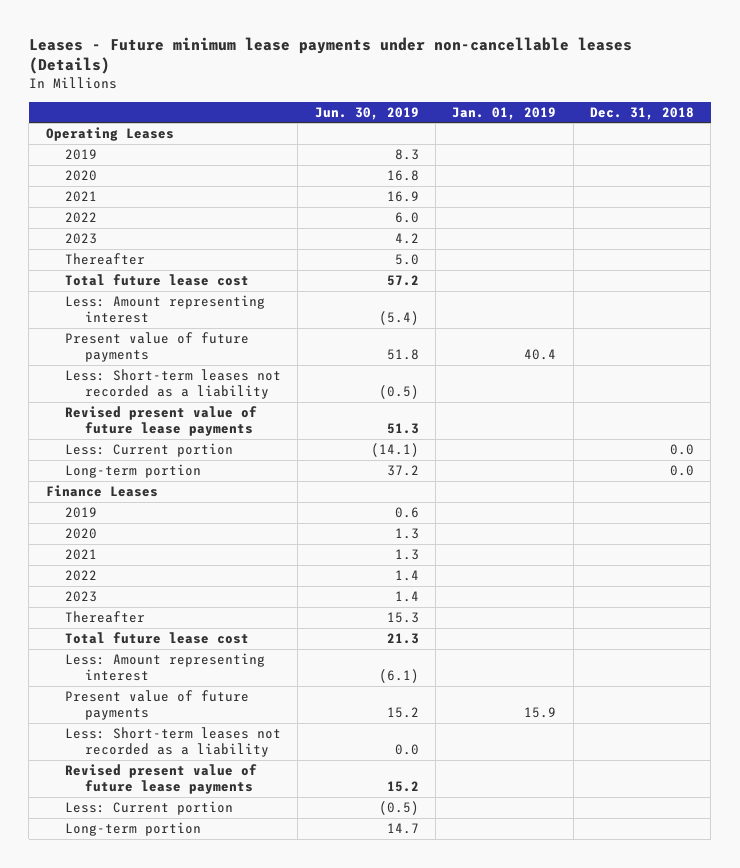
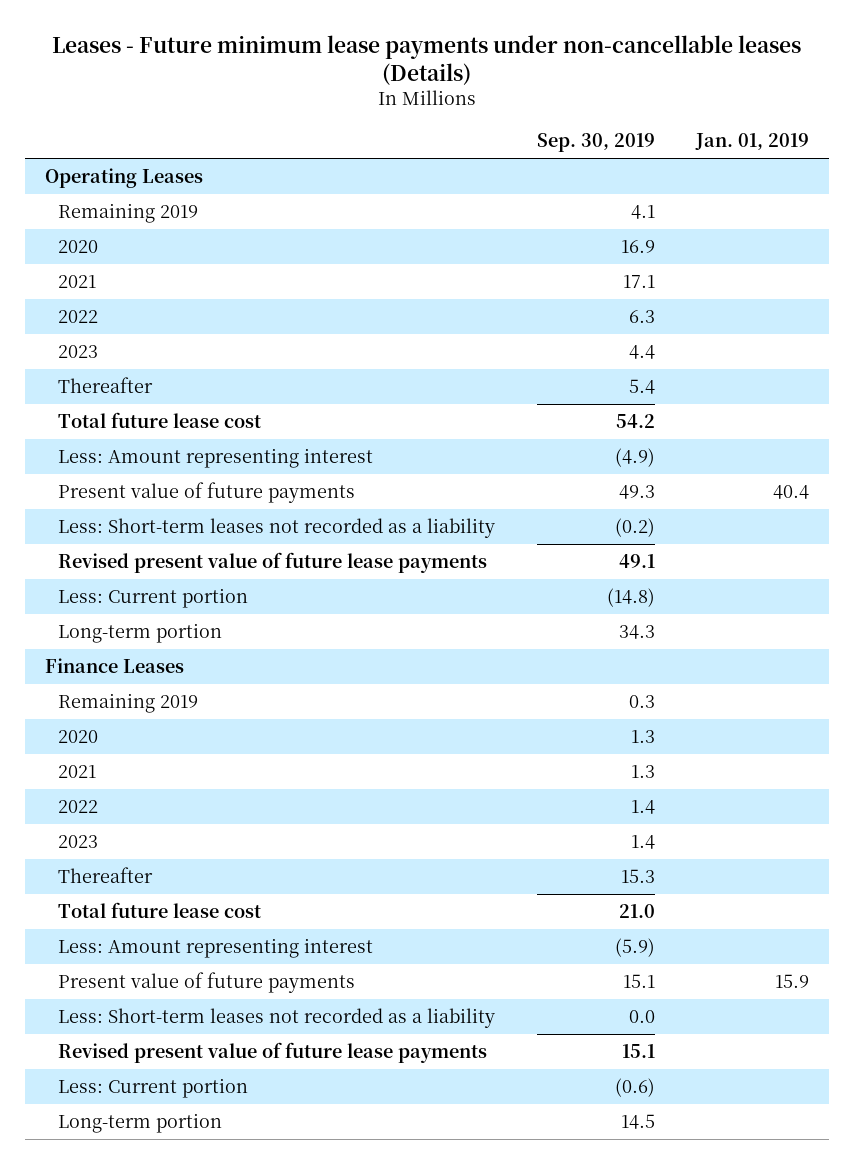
- | Jun. 30, 2019 | Jan. 01, 2019 | Dec. 31, 2018
+ | Sep. 30, 2019 | Jan. 01, 2019
- 2019 | 8.3 | |
+ Remaining 2019 | 4.1 |
- 2019 | 0.6 | |
+ Remaining 2019 | 0.3 |

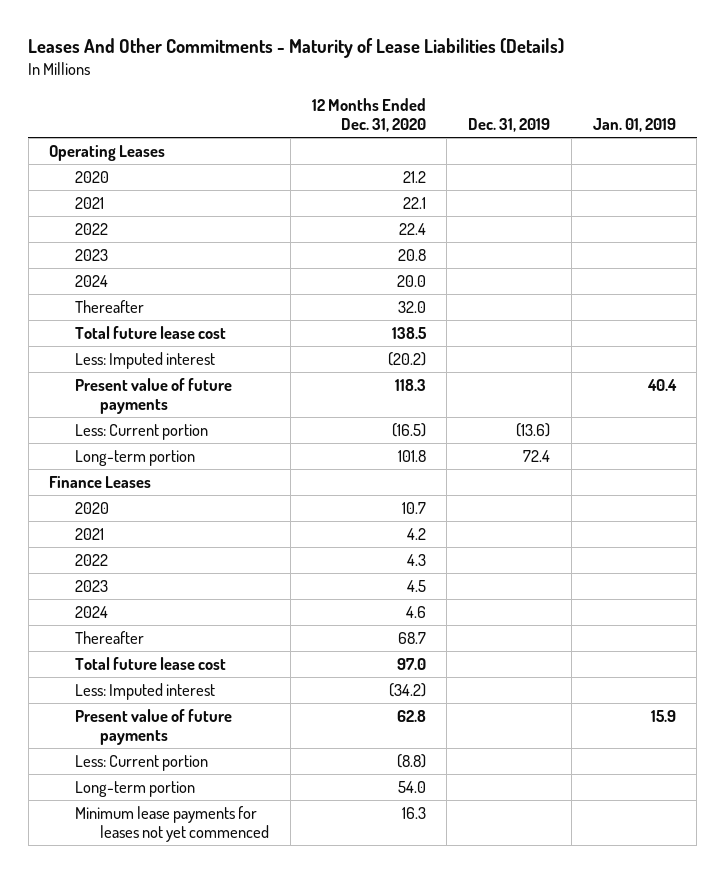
- Leases - Future minimum lease payments under non-cancellable leases (Details)
+ Leases And Other Commitments - Maturity of Lease Liabilities (Details)
- | Sep. 30, 2019 | Jan. 01, 2019
+ | 12 Months Ended Dec. 31, 2020 | Dec. 31, 2019 | Jan. 01, 2019
- Remaining 2019 | 4.1 |
+ 2024 | 20.0 | |
- Less: Amount representing interest | (4.9) |
+ Less: Imputed interest | (20.2) | |
- Less: Short-term leases not recorded as a liability | (0.2) |
- Revised present value of future lease payments | 49.1 |
- Remaining 2019 | 0.3 |
+ 2024 | 4.6 | |
- Less: Amount representing interest | (5.9) |
+ Less: Imputed interest | (34.2) | |
- Less: Short-term leases not recorded as a liability | 0.0 |
- Revised present value of future lease payments | 15.1 |
+ Minimum lease payments for leases not yet commenced | 16.3 | |

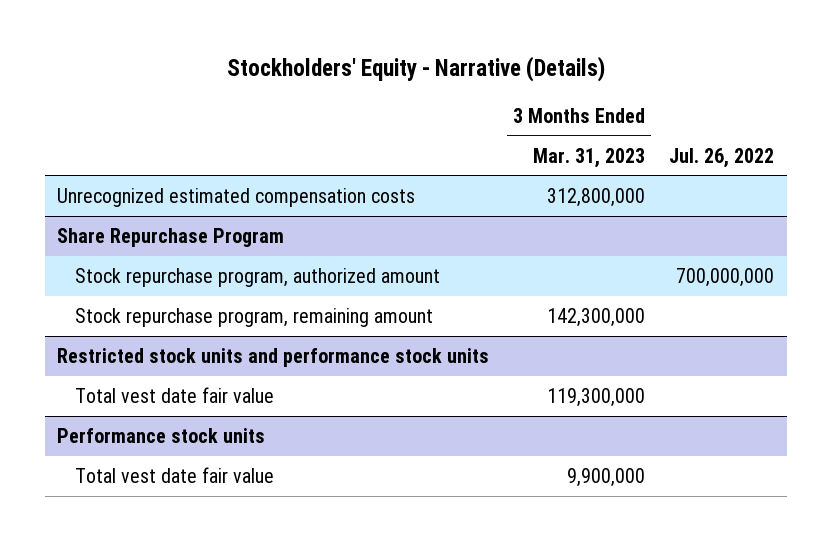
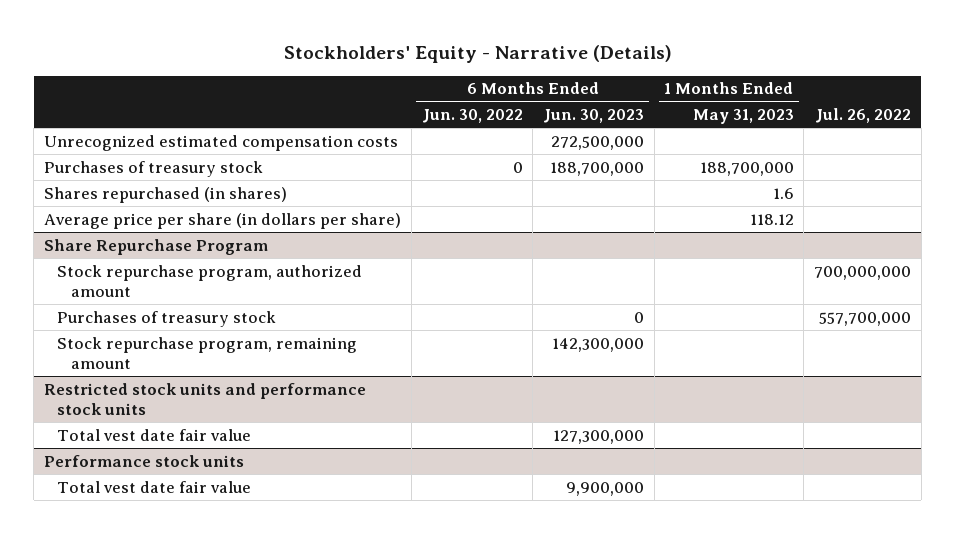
- | 3 Months Ended Mar. 31, 2023 | Jul. 26, 2022
+ | 6 Months Ended Jun. 30, 2022 | 6 Months Ended Jun. 30, 2023 | 1 Months Ended May 31, 2023 | Jul. 26, 2022
+ Purchases of treasury stock | 0 | 188,700,000 | 188,700,000 |
+ Shares repurchased (in shares) | | | 1.6 |
+ Average price per share (in dollars per share) | | | 118.12 |
@ Share Repurchase Program
+ Purchases of treasury stock | | 0 | | 557,700,000

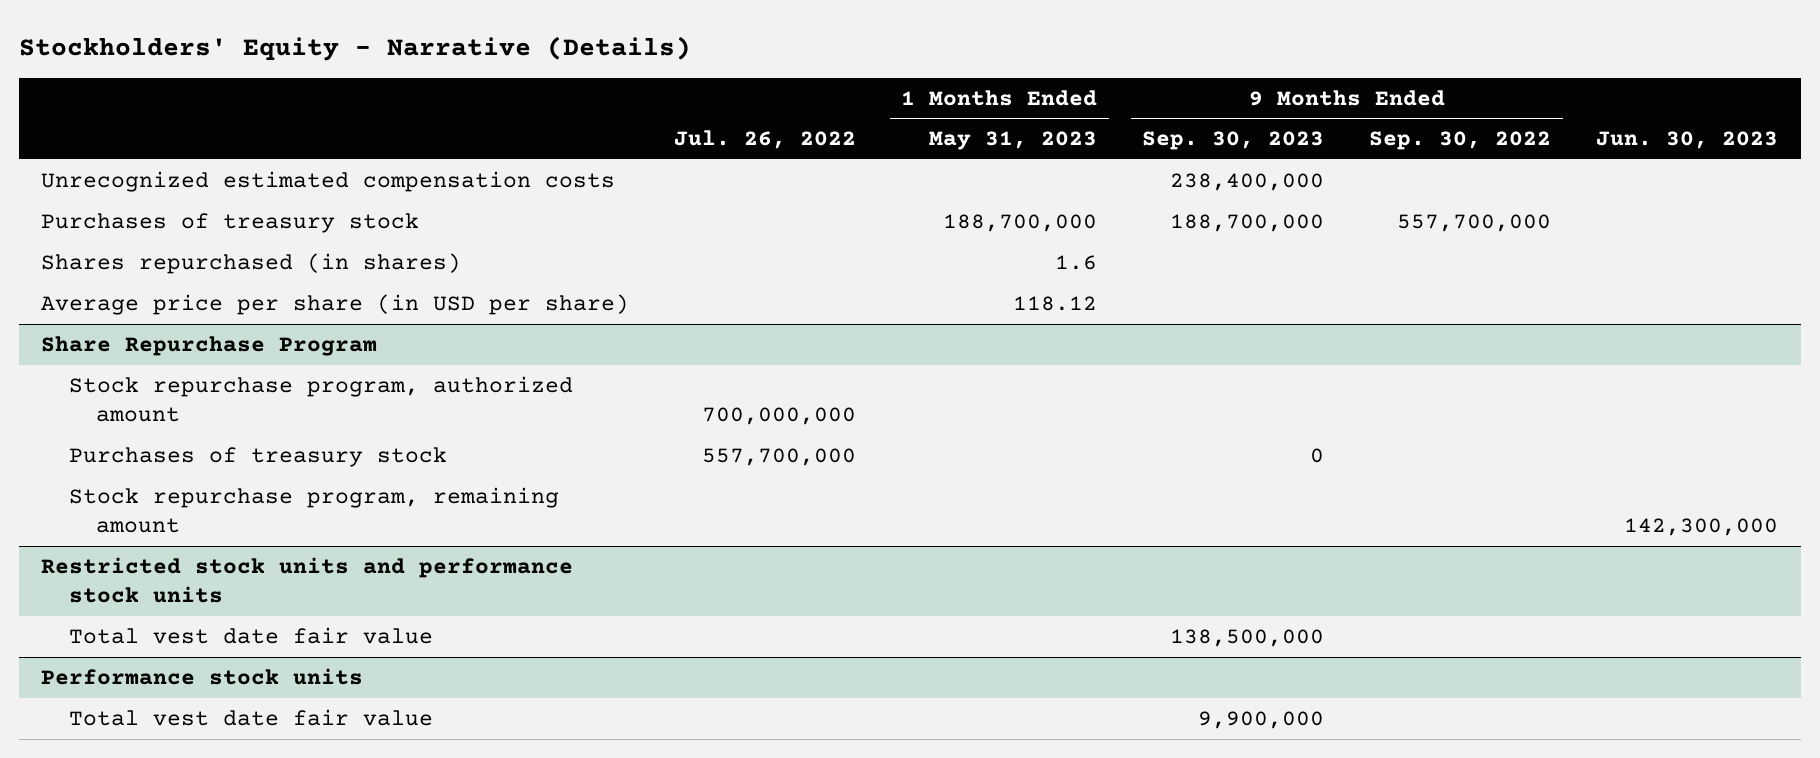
- | 6 Months Ended Jun. 30, 2022 | 6 Months Ended Jun. 30, 2023 | 1 Months Ended May 31, 2023 | Jul. 26, 2022
+ | Jul. 26, 2022 | 1 Months Ended May 31, 2023 | 9 Months Ended Sep. 30, 2023 | 9 Months Ended Sep. 30, 2022 | Jun. 30, 2023
- Average price per share (in dollars per share) | | | 118.12 |
+ Average price per share (in USD per share) | | 118.12 | | |

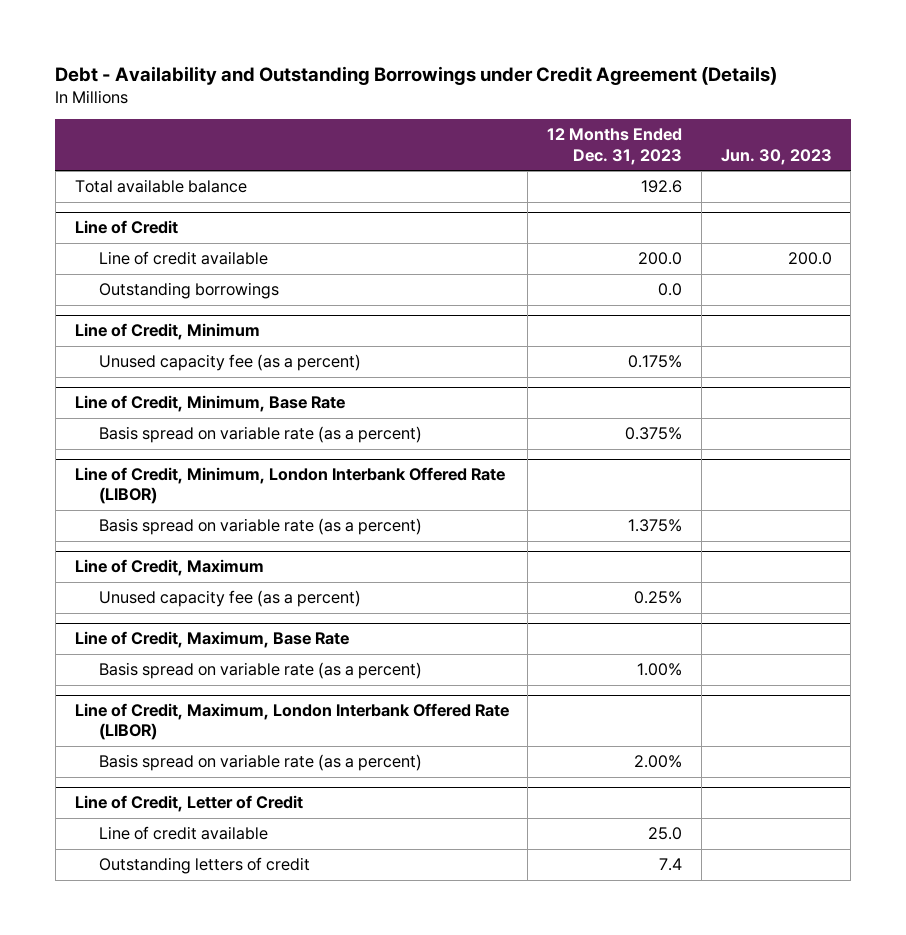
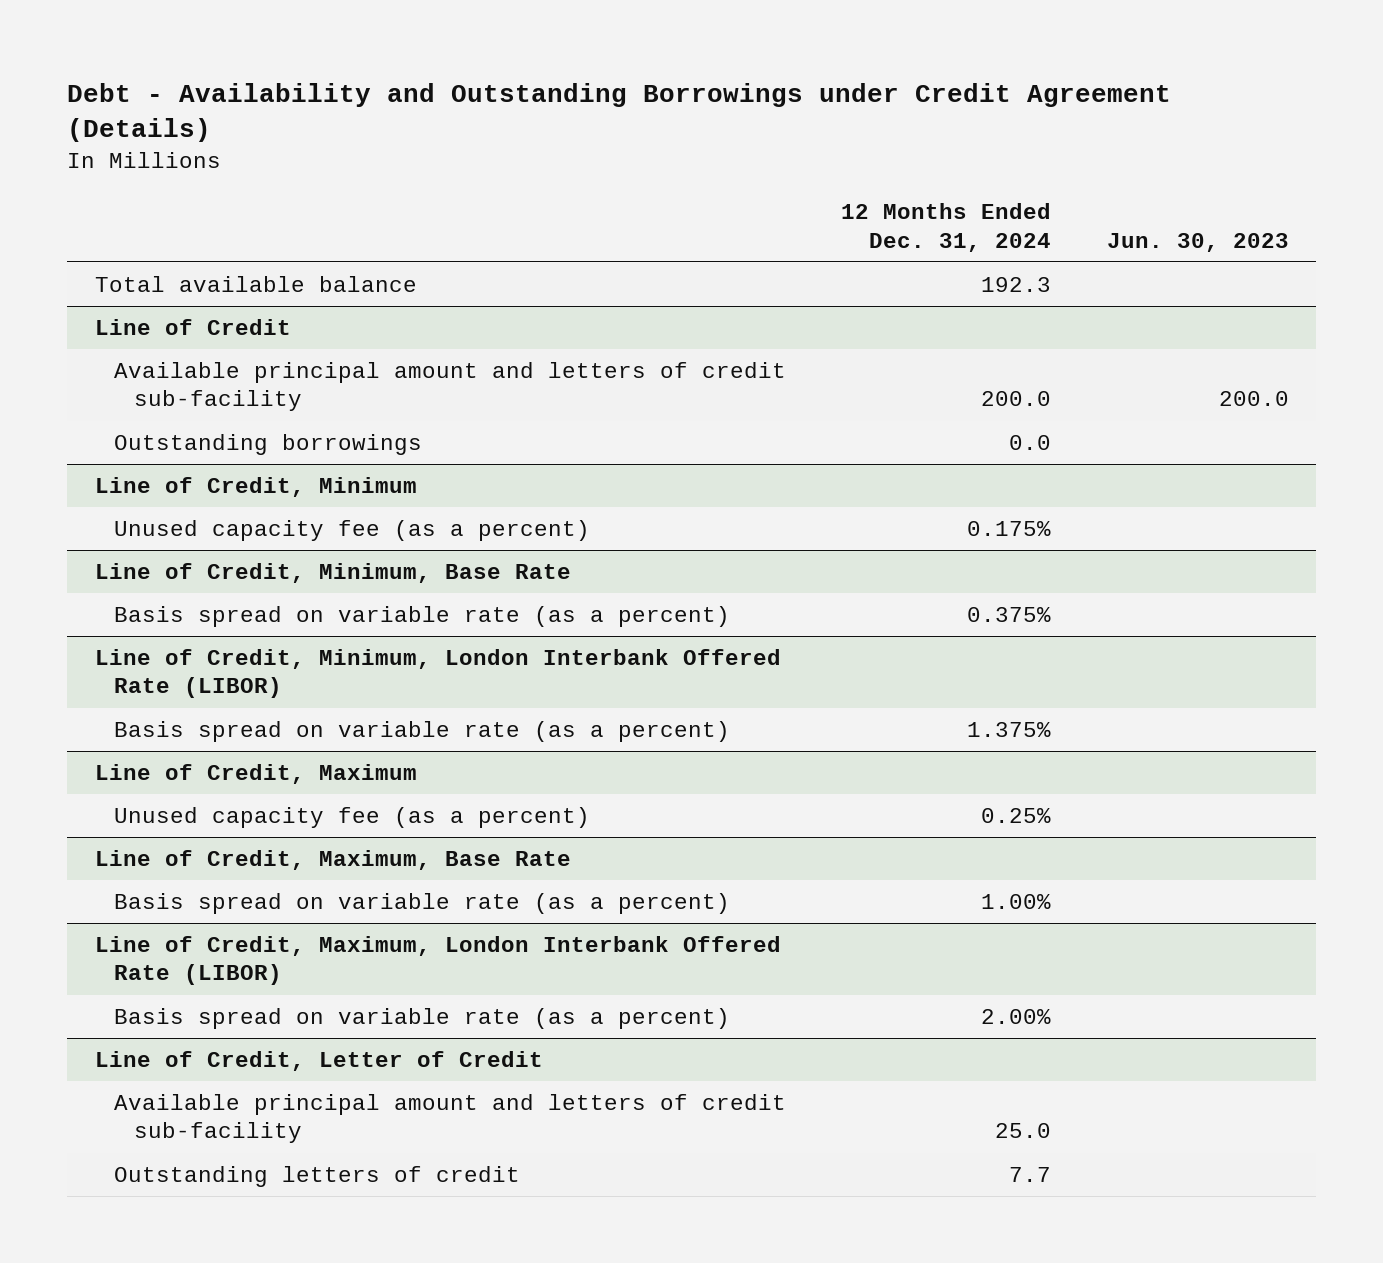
- | 12 Months Ended Dec. 31, 2023 | Jun. 30, 2023
+ | 12 Months Ended Dec. 31, 2024 | Jun. 30, 2023
@ Line of Credit
- Line of credit available | 200.0 | 200.0
+ Available principal amount and letters of credit sub-facility | 200.0 | 200.0
@ Line of Credit, Letter of Credit
- Line of credit available | 25.0 |
+ Available principal amount and letters of credit sub-facility | 25.0 |

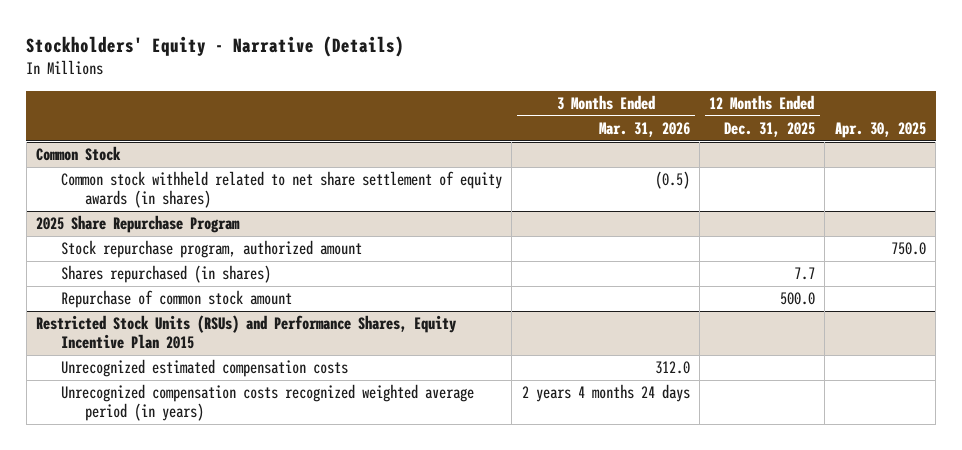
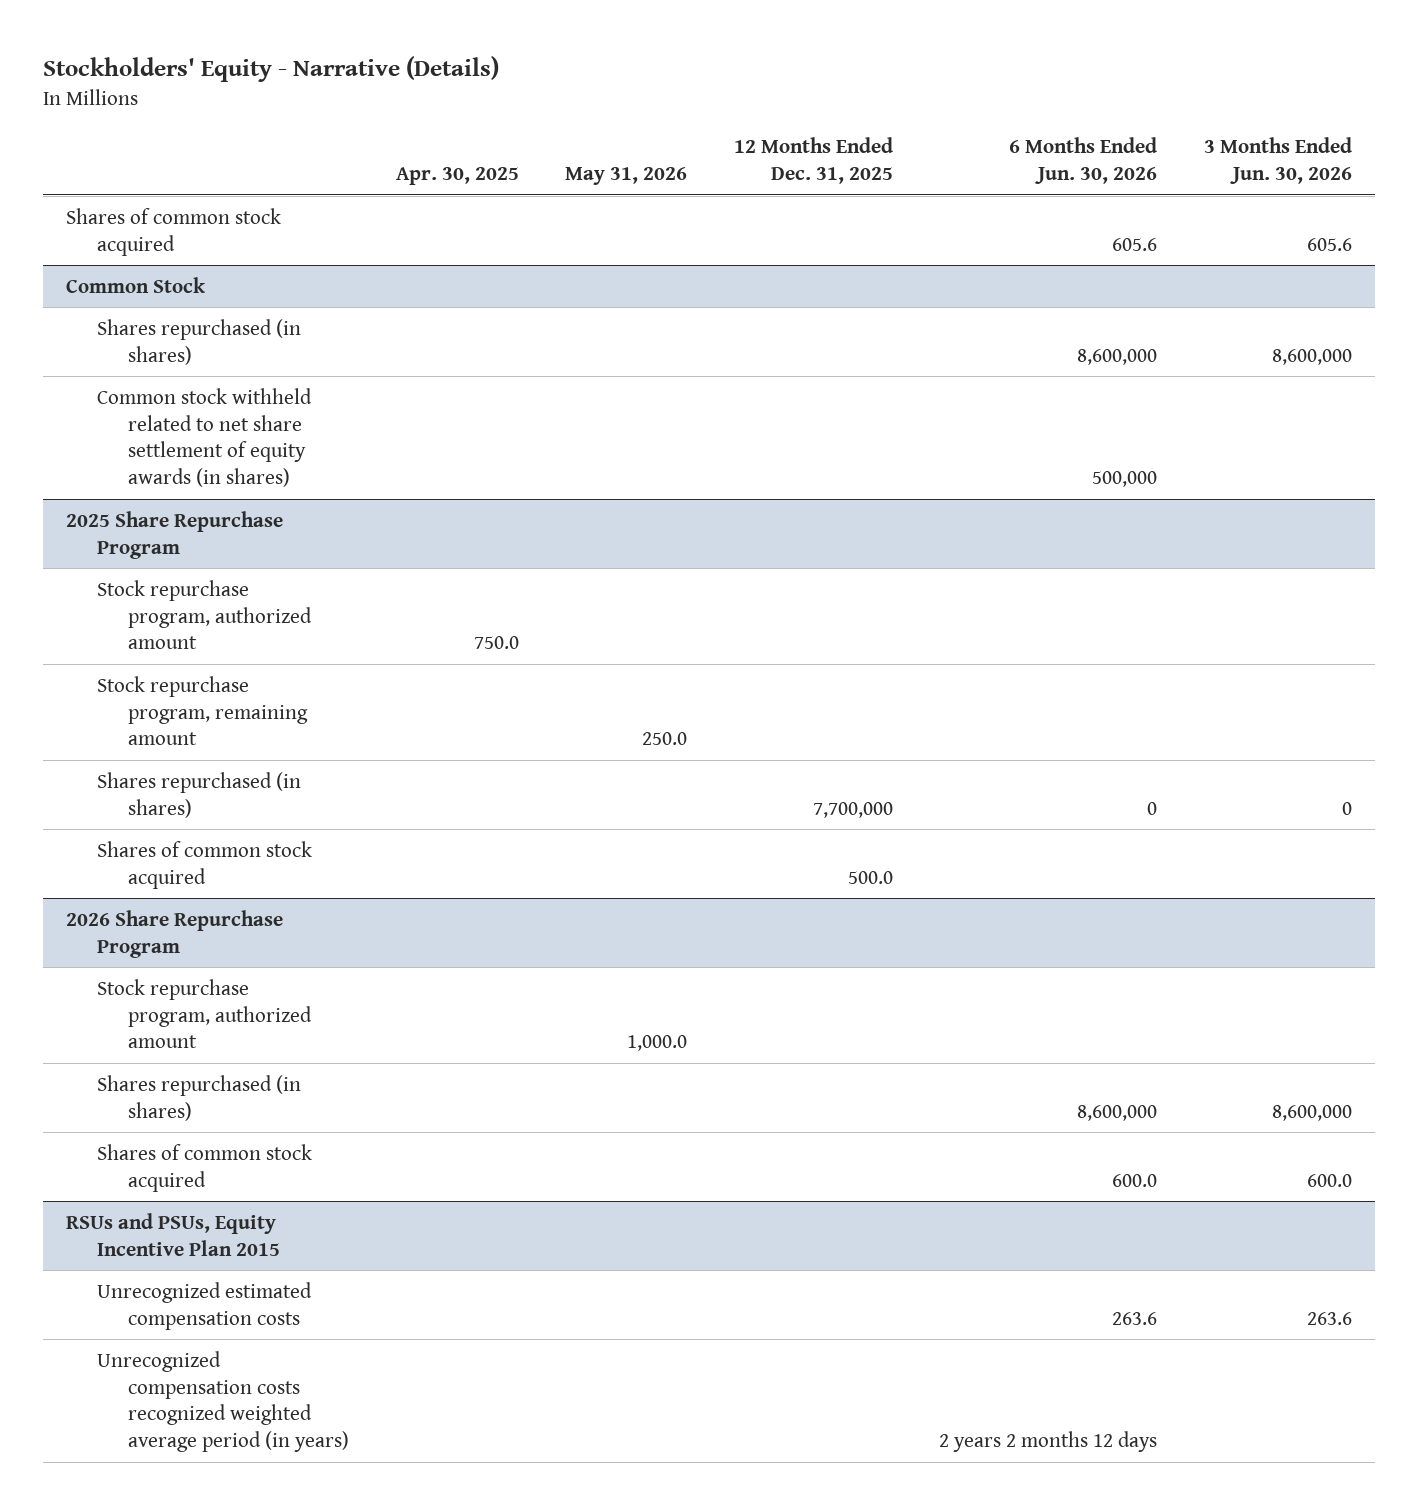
- | 3 Months Ended Mar. 31, 2026 | 12 Months Ended Dec. 31, 2025 | Apr. 30, 2025
+ | Apr. 30, 2025 | May 31, 2026 | 12 Months Ended Dec. 31, 2025 | 6 Months Ended Jun. 30, 2026 | 3 Months Ended Jun. 30, 2026
+ Shares of common stock acquired | | | | 605.6 | 605.6
@ Common Stock
+ Shares repurchased (in shares) | | | | 8,600,000 | 8,600,000
@ 2025 Share Repurchase Program
- Shares repurchased (in shares) | | 7.7 |
- Repurchase of common stock amount | | 500.0 |
- Restricted Stock Units (RSUs) and Performance Shares, Equity Incentive Plan 2015
@ 2025 Share Repurchase Program
+ Stock repurchase program, remaining amount | | 250.0 | | |
+ Shares repurchased (in shares) | | | 7,700,000 | 0 | 0
+ Shares of common stock acquired | | | 500.0 | |
+ 2026 Share Repurchase Program
+ Stock repurchase program, authorized amount | | 1,000.0 | | |
+ Shares repurchased (in shares) | | | | 8,600,000 | 8,600,000
+ Shares of common stock acquired | | | | 600.0 | 600.0
+ RSUs and PSUs, Equity Incentive Plan 2015

